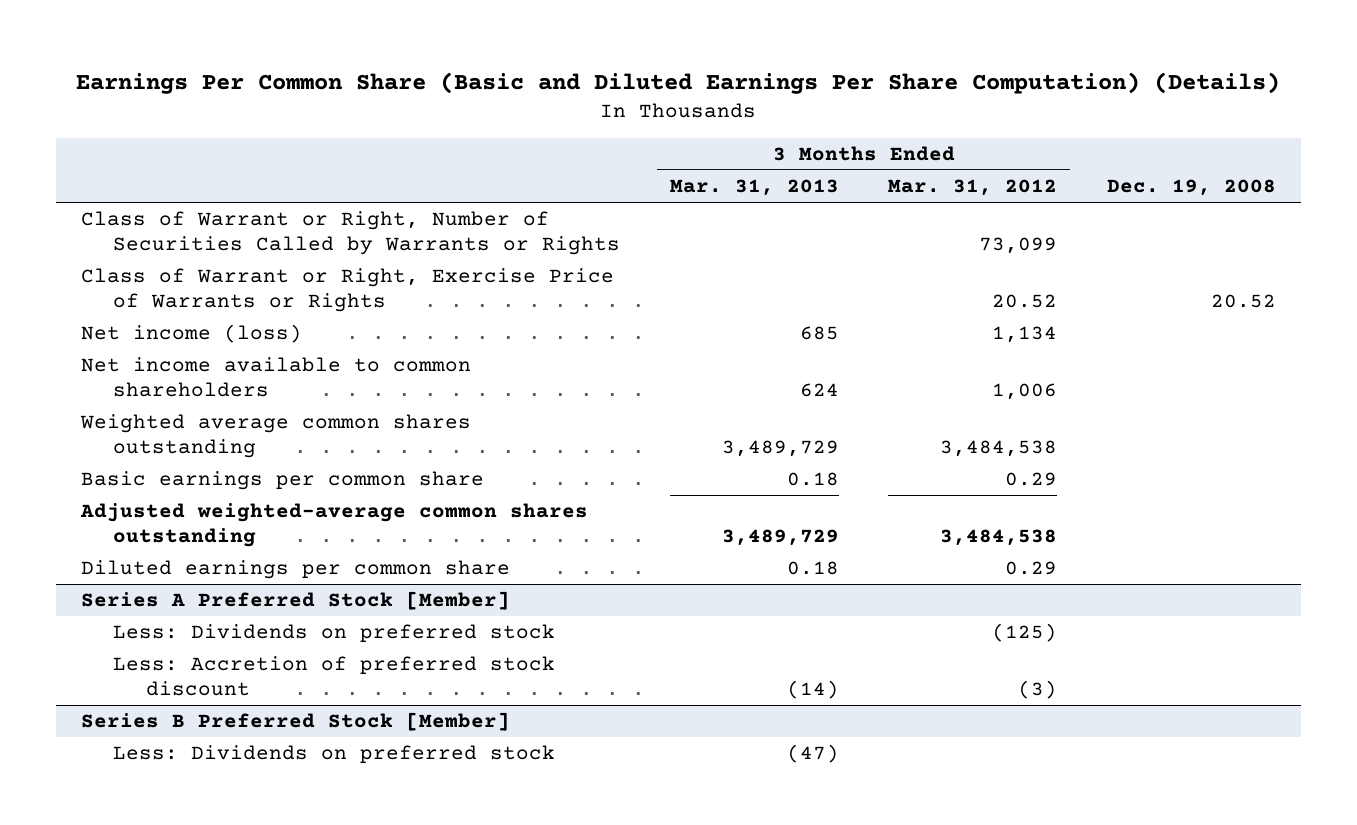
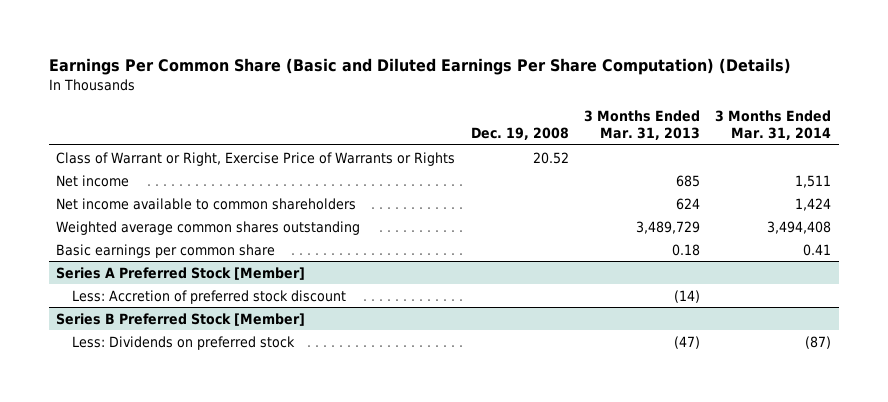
- | 3 Months Ended Mar. 31, 2013 | 3 Months Ended Mar. 31, 2012 | Dec. 19, 2008
+ | Dec. 19, 2008 | 3 Months Ended Mar. 31, 2013 | 3 Months Ended Mar. 31, 2014
- Class of Warrant or Right, Number of Securities Called by Warrants or Rights | | 73,099 |
- Net income (loss) | 685 | 1,134 |
+ Net income | | 685 | 1,511
- Adjusted weighted-average common shares outstanding | 3,489,729 | 3,484,538 |
- Diluted earnings per common share | 0.18 | 0.29 |
@ Series A Preferred Stock [Member]
- Less: Dividends on preferred stock | | (125) |

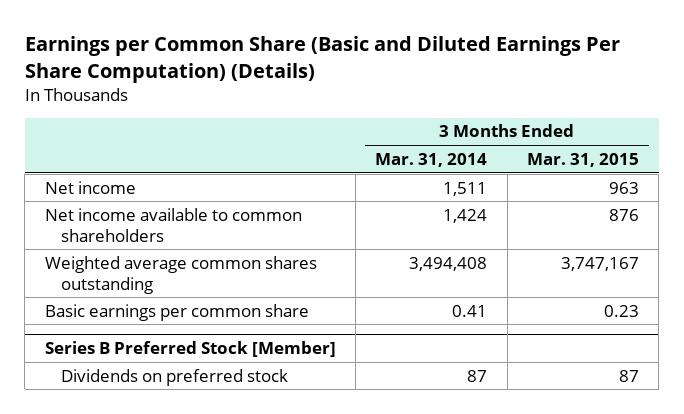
- Earnings Per Common Share (Basic and Diluted Earnings Per Share Computation) (Details)
+ Earnings per Common Share (Basic and Diluted Earnings Per Share Computation) (Details)
- | Dec. 19, 2008 | 3 Months Ended Mar. 31, 2013 | 3 Months Ended Mar. 31, 2014
+ | 3 Months Ended Mar. 31, 2014 | 3 Months Ended Mar. 31, 2015
- Class of Warrant or Right, Exercise Price of Warrants or Rights | 20.52 | |
- Series A Preferred Stock [Member]
- Less: Accretion of preferred stock discount | | (14) |
@ Series B Preferred Stock [Member]
- Less: Dividends on preferred stock | | (47) | (87)
+ Dividends on preferred stock | 87 | 87

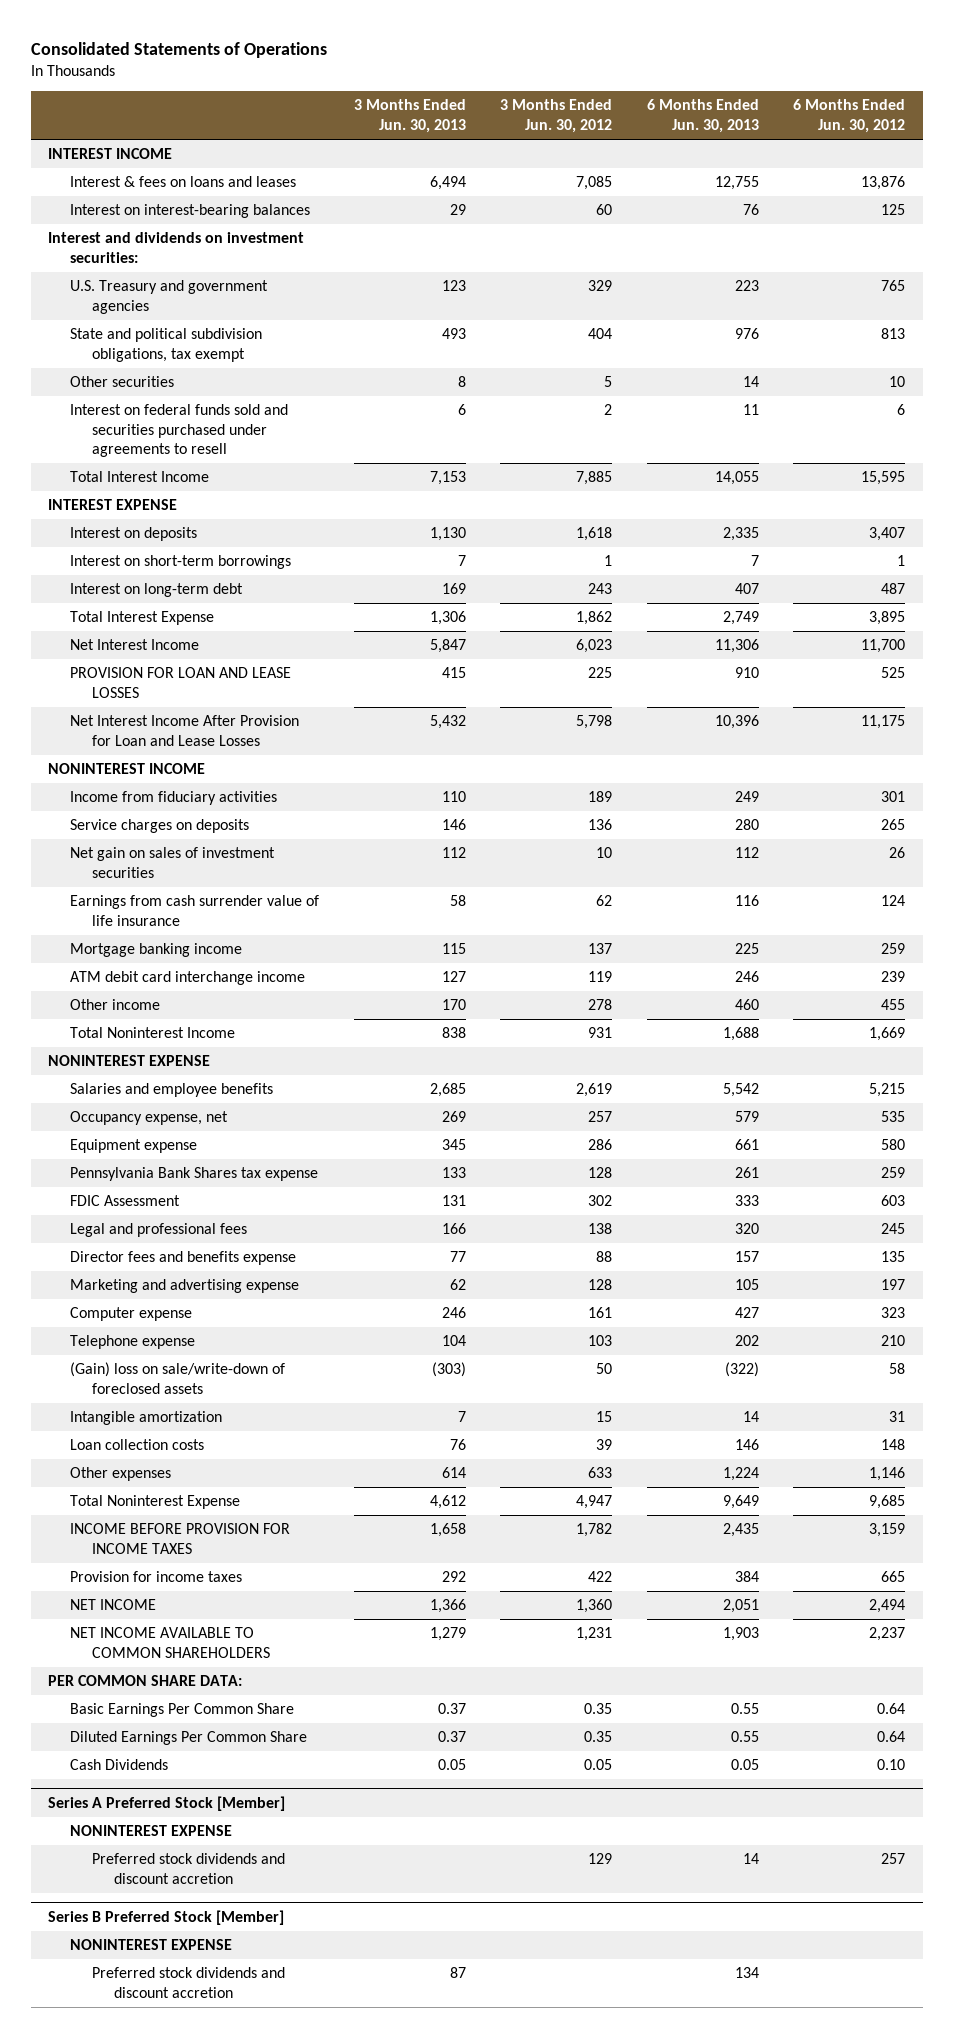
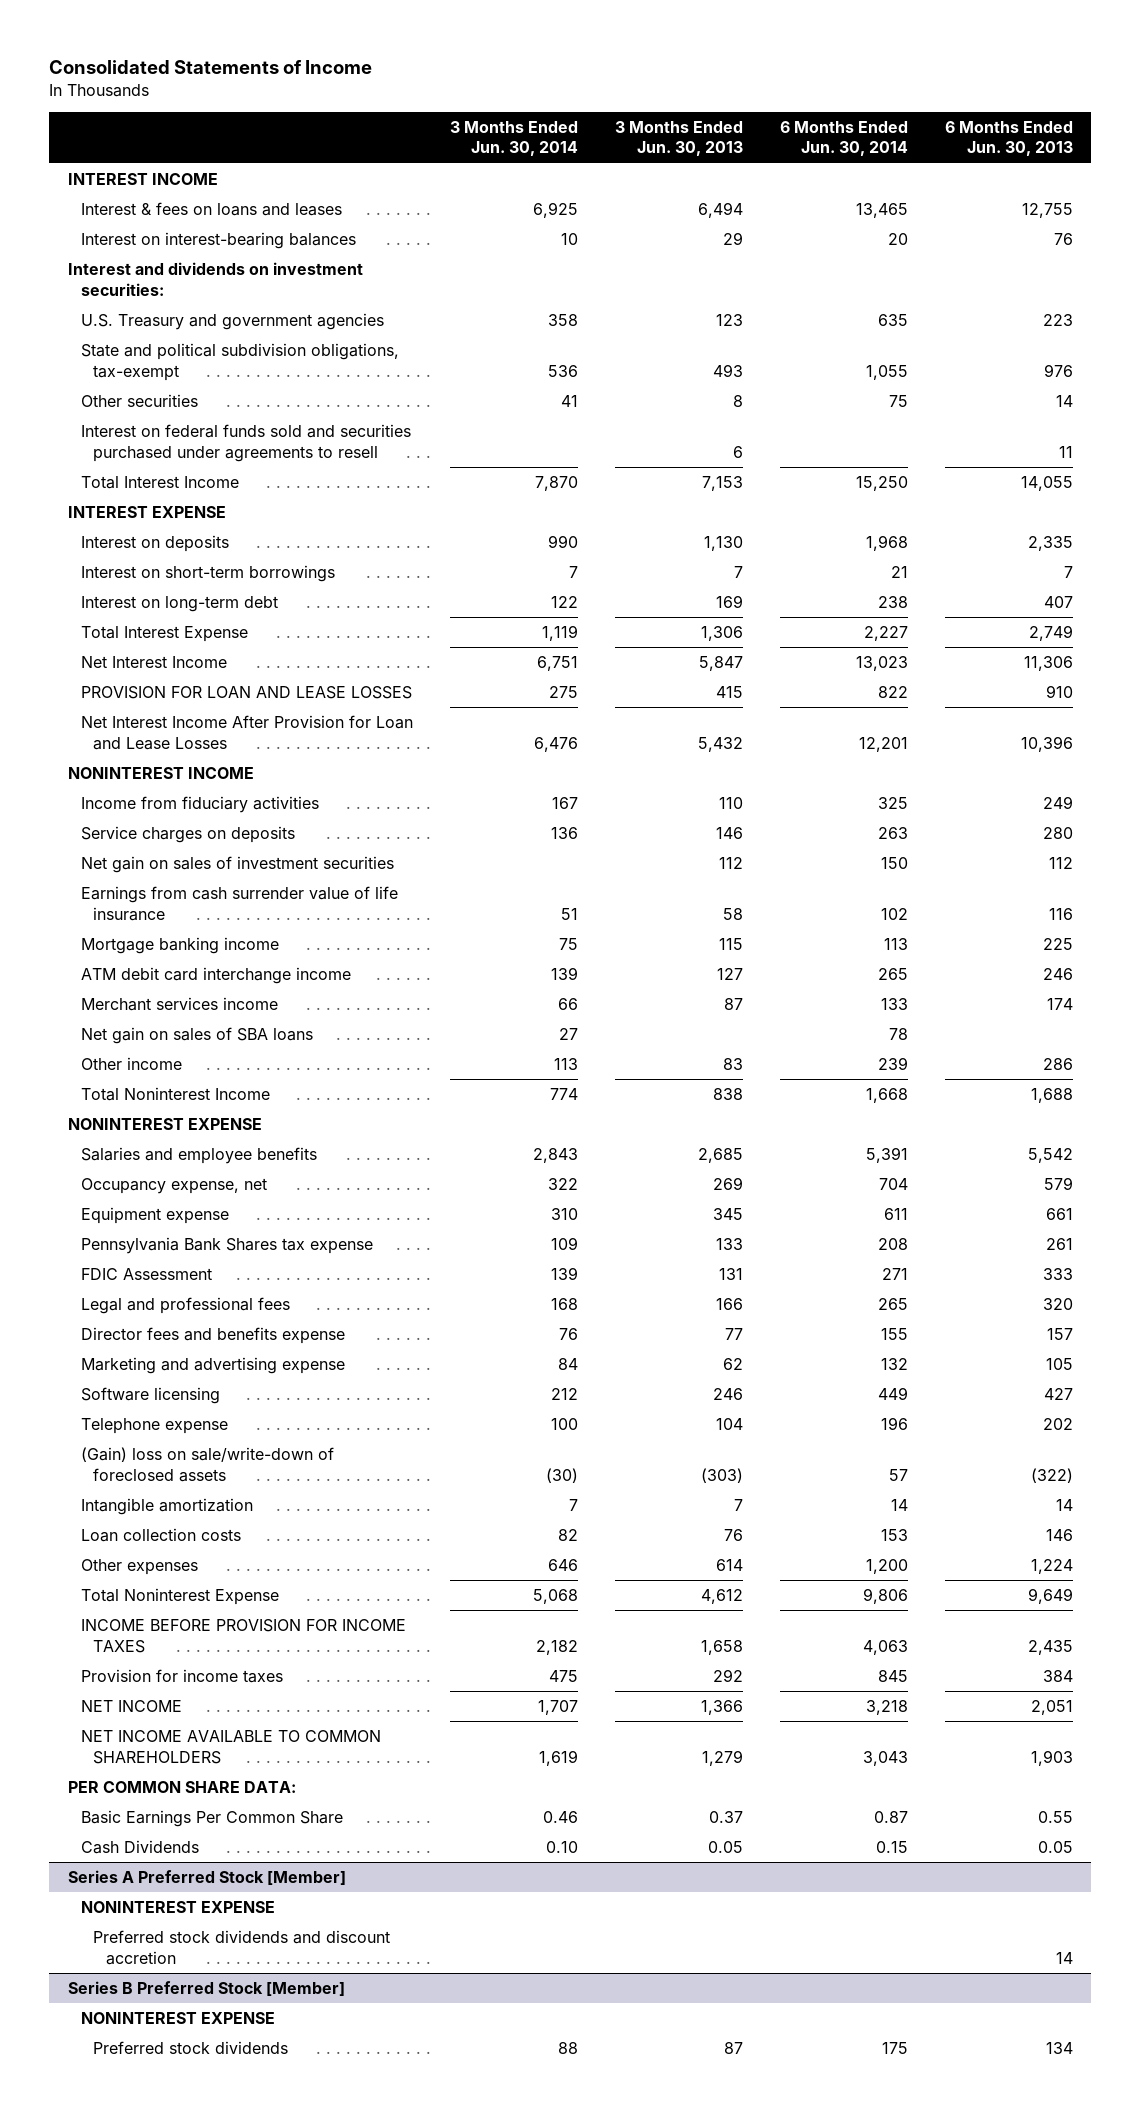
- Consolidated Statements of Operations
+ Consolidated Statements of Income
- | 3 Months Ended Jun. 30, 2013 | 3 Months Ended Jun. 30, 2012 | 6 Months Ended Jun. 30, 2013 | 6 Months Ended Jun. 30, 2012
+ | 3 Months Ended Jun. 30, 2014 | 3 Months Ended Jun. 30, 2013 | 6 Months Ended Jun. 30, 2014 | 6 Months Ended Jun. 30, 2013
- State and political subdivision obligations, tax exempt | 493 | 404 | 976 | 813
+ State and political subdivision obligations, tax-exempt | 536 | 493 | 1,055 | 976
- Other income | 170 | 278 | 460 | 455
+ Merchant services income | 66 | 87 | 133 | 174
+ Net gain on sales of SBA loans | 27 | | 78 |
+ Other income | 113 | 83 | 239 | 286
- Computer expense | 246 | 161 | 427 | 323
+ Software licensing | 212 | 246 | 449 | 427
- Diluted Earnings Per Common Share | 0.37 | 0.35 | 0.55 | 0.64
@ Series B Preferred Stock [Member]
- Preferred stock dividends and discount accretion | 87 | | 134 |
+ Preferred stock dividends | 88 | 87 | 175 | 134

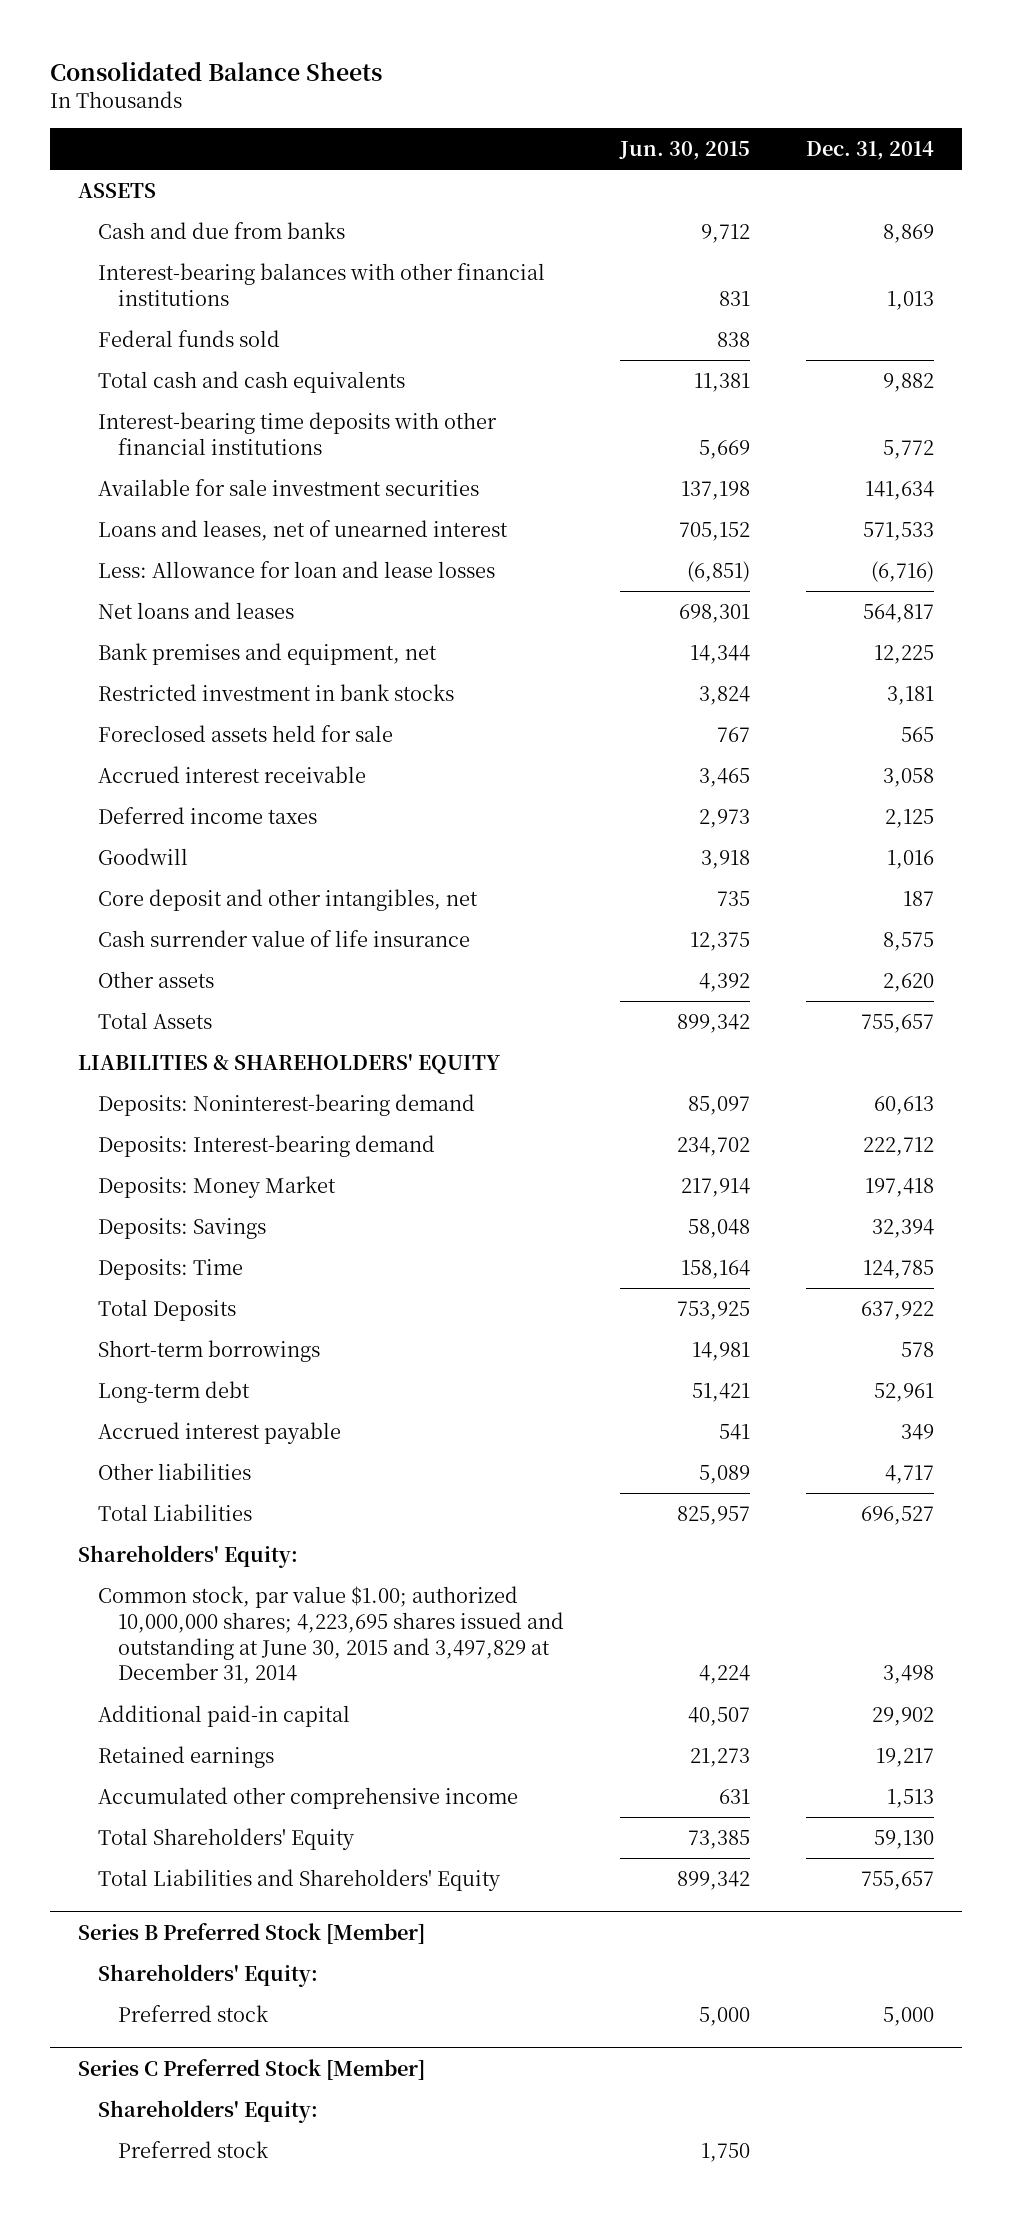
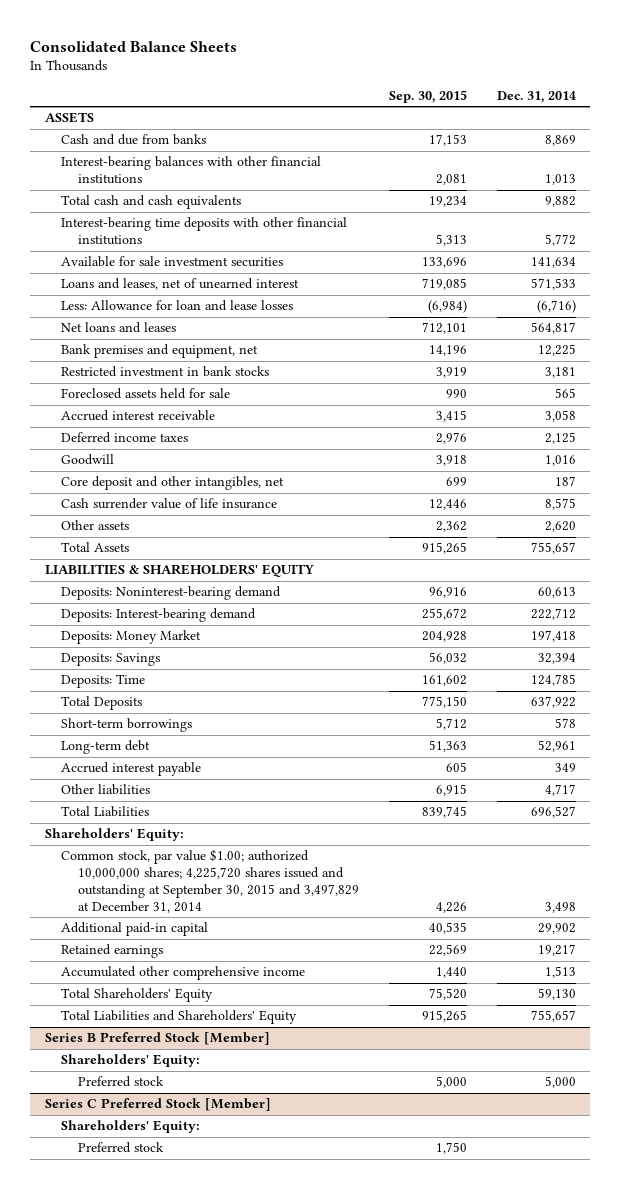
- | Jun. 30, 2015 | Dec. 31, 2014
+ | Sep. 30, 2015 | Dec. 31, 2014
- Federal funds sold | 838 |
- Common stock, par value $1.00; authorized 10,000,000 shares; 4,223,695 shares issued and outstanding at June 30, 2015 and 3,497,829 at December 31, 2014 | 4,224 | 3,498
+ Common stock, par value $1.00; authorized 10,000,000 shares; 4,225,720 shares issued and outstanding at September 30, 2015 and 3,497,829 at December 31, 2014 | 4,226 | 3,498

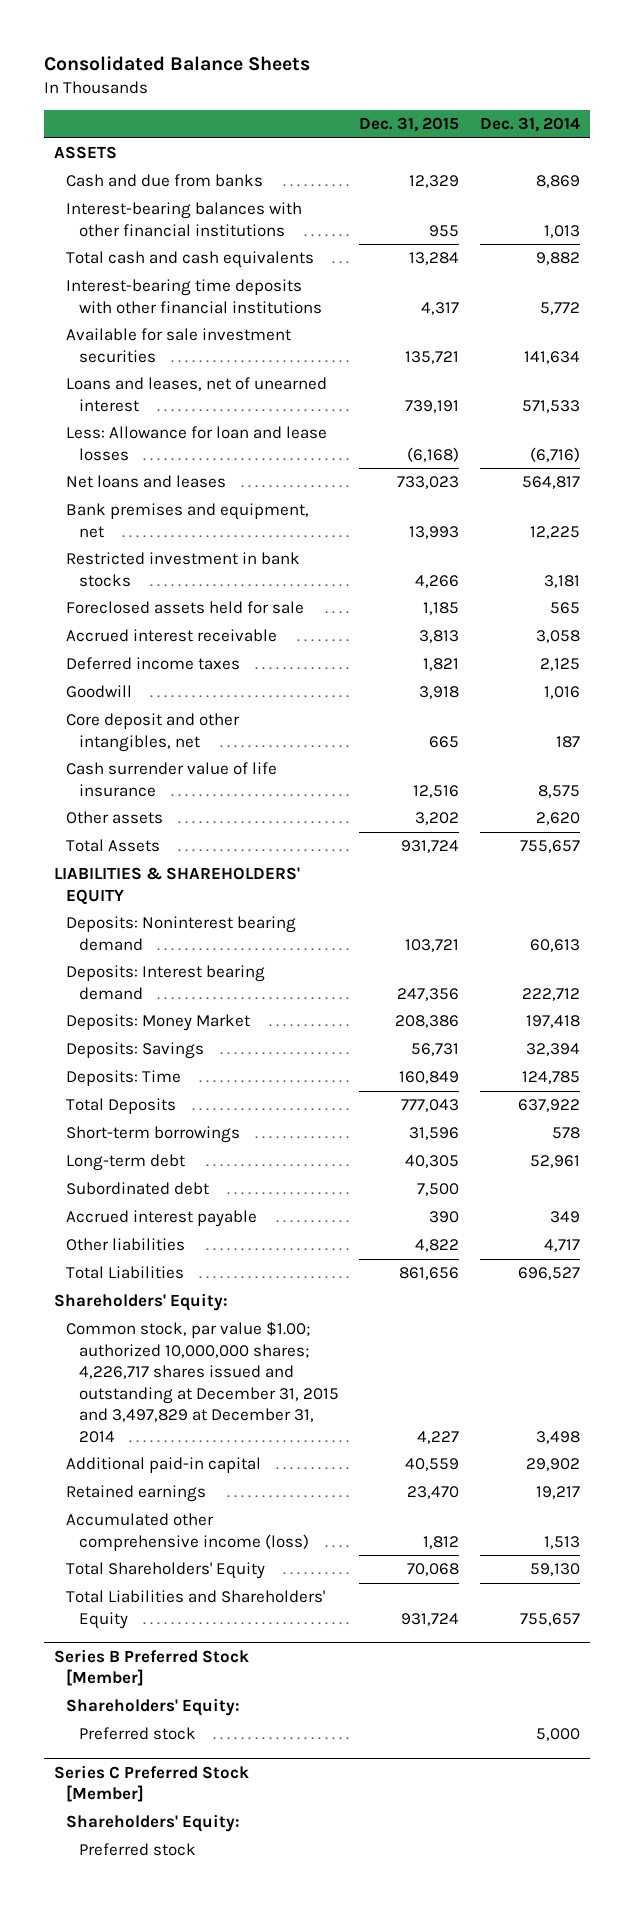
- | Sep. 30, 2015 | Dec. 31, 2014
+ | Dec. 31, 2015 | Dec. 31, 2014
- Deposits: Noninterest-bearing demand | 96,916 | 60,613
- Deposits: Interest-bearing demand | 255,672 | 222,712
+ Deposits: Noninterest bearing demand | 103,721 | 60,613
+ Deposits: Interest bearing demand | 247,356 | 222,712
+ Subordinated debt | 7,500 |
- Common stock, par value $1.00; authorized 10,000,000 shares; 4,225,720 shares issued and outstanding at September 30, 2015 and 3,497,829 at December 31, 2014 | 4,226 | 3,498
+ Common stock, par value $1.00; authorized 10,000,000 shares; 4,226,717 shares issued and outstanding at December 31, 2015 and 3,497,829 at December 31, 2014 | 4,227 | 3,498
- Accumulated other comprehensive income | 1,440 | 1,513
+ Accumulated other comprehensive income (loss) | 1,812 | 1,513

